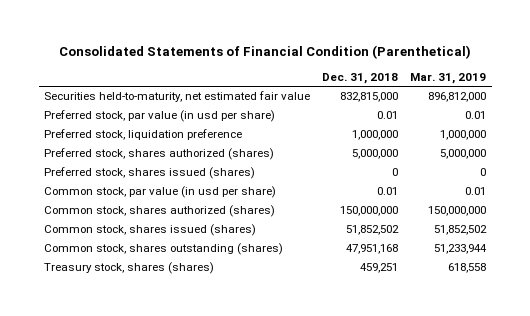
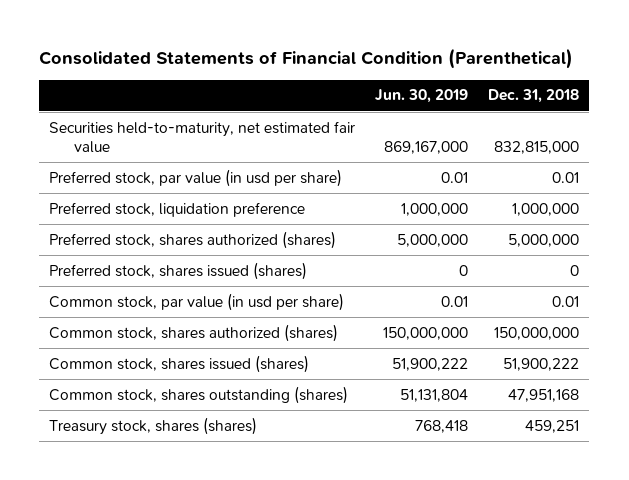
- | Dec. 31, 2018 | Mar. 31, 2019
+ | Jun. 30, 2019 | Dec. 31, 2018
- Common stock, shares issued (shares) | 51,852,502 | 51,852,502
+ Common stock, shares issued (shares) | 51,900,222 | 51,900,222

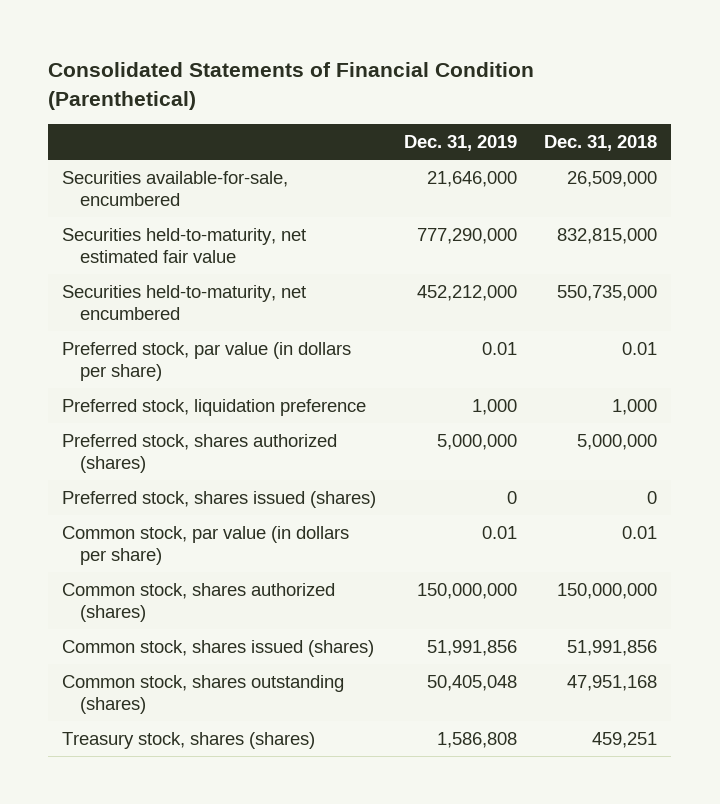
- | Jun. 30, 2019 | Dec. 31, 2018
+ | Dec. 31, 2019 | Dec. 31, 2018
+ Securities available-for-sale, encumbered | 21,646,000 | 26,509,000
- Preferred stock, par value (in usd per share) | 0.01 | 0.01
- Preferred stock, liquidation preference | 1,000,000 | 1,000,000
+ Securities held-to-maturity, net encumbered | 452,212,000 | 550,735,000
+ Preferred stock, par value (in dollars per share) | 0.01 | 0.01
+ Preferred stock, liquidation preference | 1,000 | 1,000
- Common stock, par value (in usd per share) | 0.01 | 0.01
+ Common stock, par value (in dollars per share) | 0.01 | 0.01
- Common stock, shares issued (shares) | 51,900,222 | 51,900,222
+ Common stock, shares issued (shares) | 51,991,856 | 51,991,856

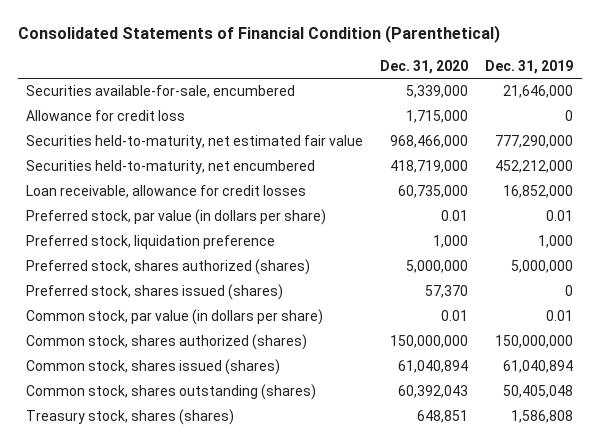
- | Dec. 31, 2019 | Dec. 31, 2018
+ | Dec. 31, 2020 | Dec. 31, 2019
+ Allowance for credit loss | 1,715,000 | 0
+ Loan receivable, allowance for credit losses | 60,735,000 | 16,852,000
- Common stock, shares issued (shares) | 51,991,856 | 51,991,856
+ Common stock, shares issued (shares) | 61,040,894 | 61,040,894

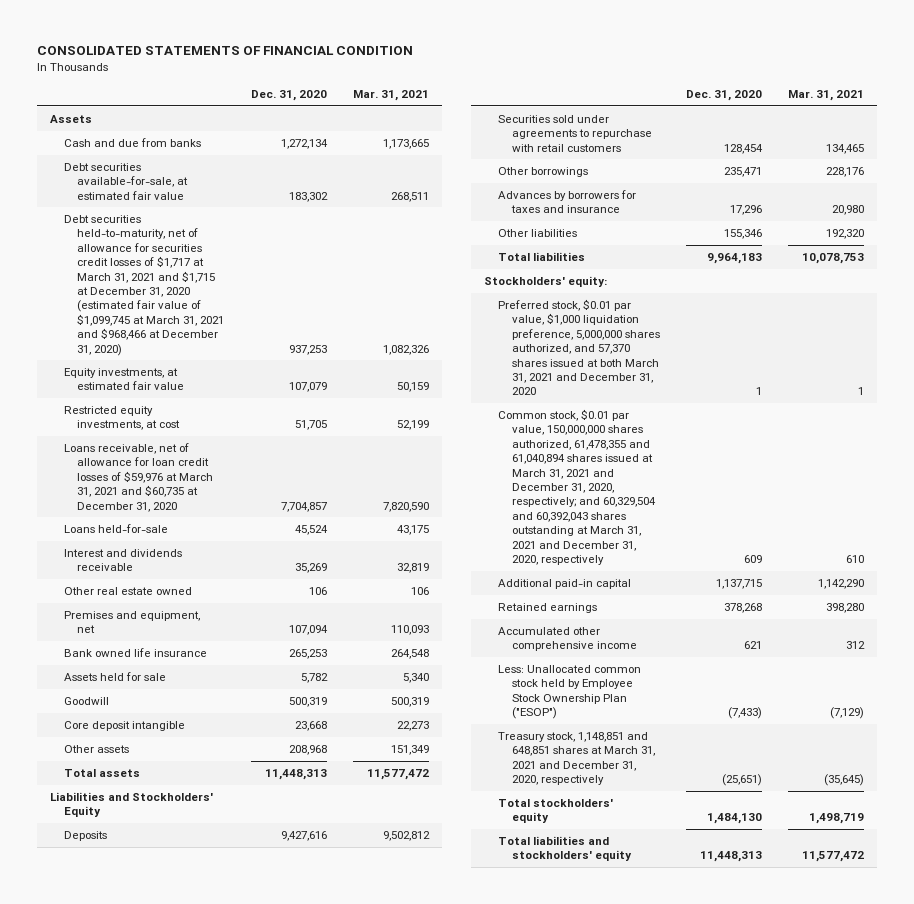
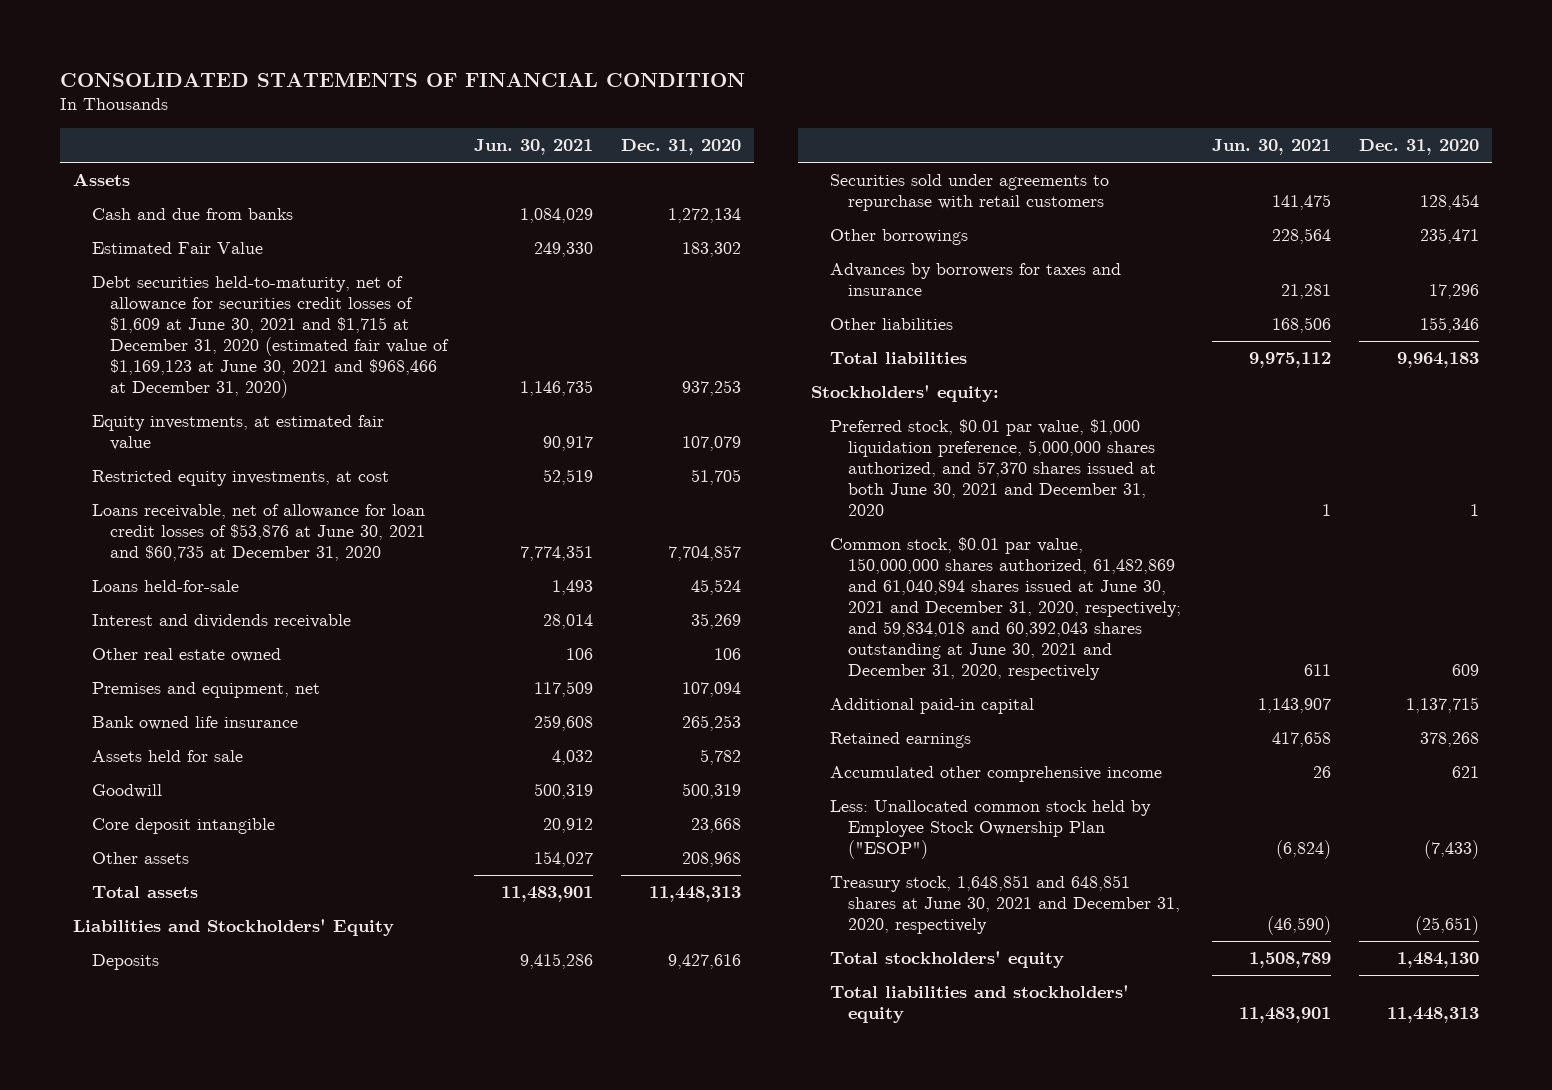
- | Dec. 31, 2020 | Mar. 31, 2021
+ | Jun. 30, 2021 | Dec. 31, 2020
- Debt securities available-for-sale, at estimated fair value | 183,302 | 268,511
- Debt securities held-to-maturity, net of allowance for securities credit losses of $1,717 at March 31, 2021 and $1,715 at December 31, 2020 (estimated fair value of $1,099,745 at March 31, 2021 and $968,466 at December 31, 2020) | 937,253 | 1,082,326
+ Estimated Fair Value | 249,330 | 183,302
+ Debt securities held-to-maturity, net of allowance for securities credit losses of $1,609 at June 30, 2021 and $1,715 at December 31, 2020 (estimated fair value of $1,169,123 at June 30, 2021 and $968,466 at December 31, 2020) | 1,146,735 | 937,253
- Loans receivable, net of allowance for loan credit losses of $59,976 at March 31, 2021 and $60,735 at December 31, 2020 | 7,704,857 | 7,820,590
+ Loans receivable, net of allowance for loan credit losses of $53,876 at June 30, 2021 and $60,735 at December 31, 2020 | 7,774,351 | 7,704,857
- Preferred stock, $0.01 par value, $1,000 liquidation preference, 5,000,000 shares authorized, and 57,370 shares issued at both March 31, 2021 and December 31, 2020 | 1 | 1
- Common stock, $0.01 par value, 150,000,000 shares authorized, 61,478,355 and 61,040,894 shares issued at March 31, 2021 and December 31, 2020, respectively; and 60,329,504 and 60,392,043 shares outstanding at March 31, 2021 and December 31, 2020, respectively | 609 | 610
+ Preferred stock, $0.01 par value, $1,000 liquidation preference, 5,000,000 shares authorized, and 57,370 shares issued at both June 30, 2021 and December 31, 2020 | 1 | 1
+ Common stock, $0.01 par value, 150,000,000 shares authorized, 61,482,869 and 61,040,894 shares issued at June 30, 2021 and December 31, 2020, respectively; and 59,834,018 and 60,392,043 shares outstanding at June 30, 2021 and December 31, 2020, respectively | 611 | 609
- Treasury stock, 1,148,851 and 648,851 shares at March 31, 2021 and December 31, 2020, respectively | (25,651) | (35,645)
+ Treasury stock, 1,648,851 and 648,851 shares at June 30, 2021 and December 31, 2020, respectively | (46,590) | (25,651)

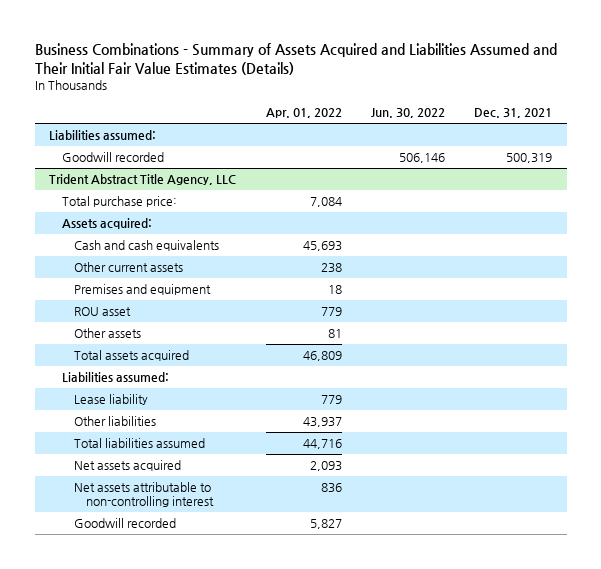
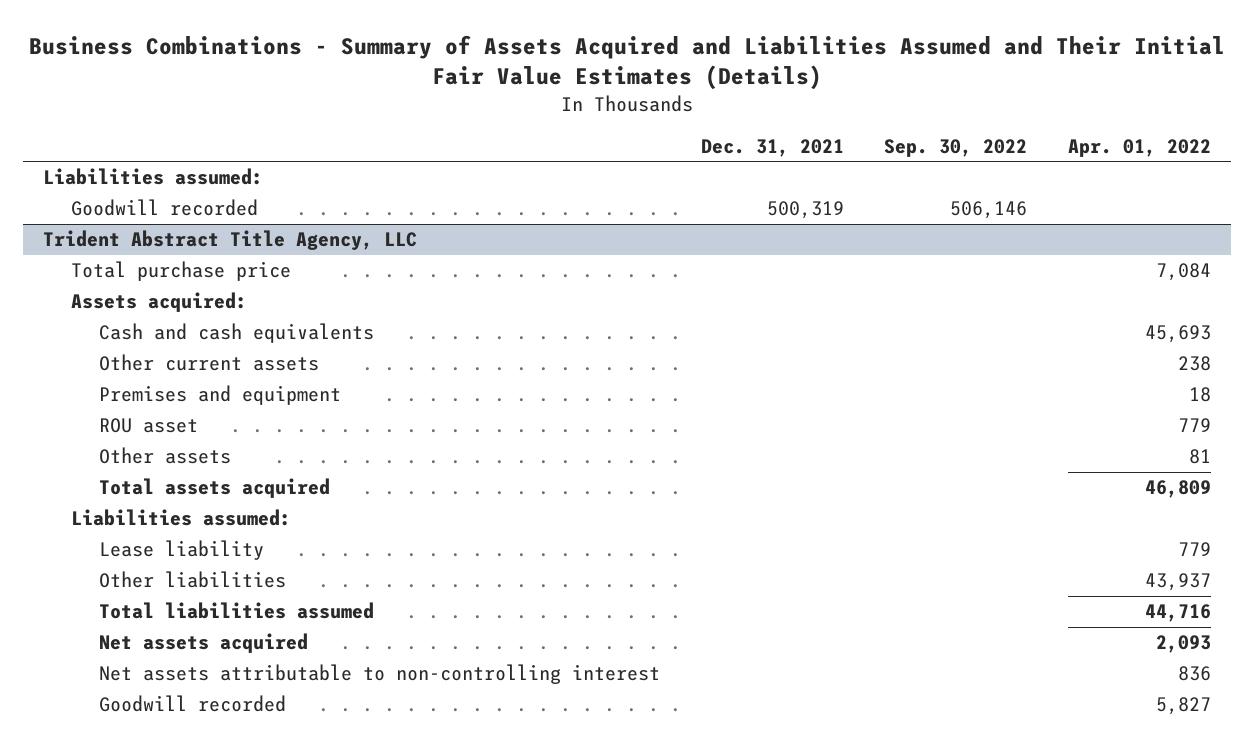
- | Apr. 01, 2022 | Jun. 30, 2022 | Dec. 31, 2021
+ | Dec. 31, 2021 | Sep. 30, 2022 | Apr. 01, 2022
@ Trident Abstract Title Agency, LLC
- Total purchase price: | 7,084 | |
+ Total purchase price | | | 7,084

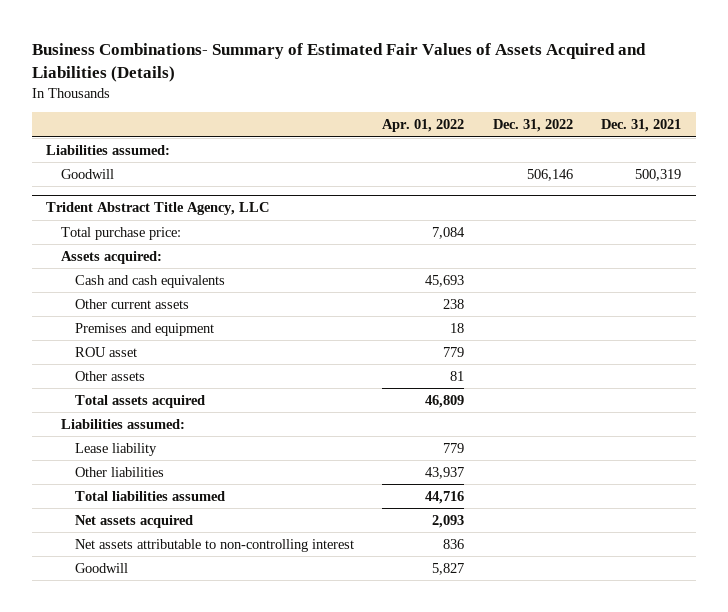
- Business Combinations - Summary of Assets Acquired and Liabilities Assumed and Their Initial Fair Value Estimates (Details)
+ Business Combinations- Summary of Estimated Fair Values of Assets Acquired and Liabilities (Details)
- | Dec. 31, 2021 | Sep. 30, 2022 | Apr. 01, 2022
+ | Apr. 01, 2022 | Dec. 31, 2022 | Dec. 31, 2021
- Goodwill recorded | 500,319 | 506,146 |
+ Goodwill | | 506,146 | 500,319
@ Trident Abstract Title Agency, LLC
- Total purchase price | | | 7,084
+ Total purchase price: | 7,084 | |
- Goodwill recorded | | | 5,827
+ Goodwill | 5,827 | |

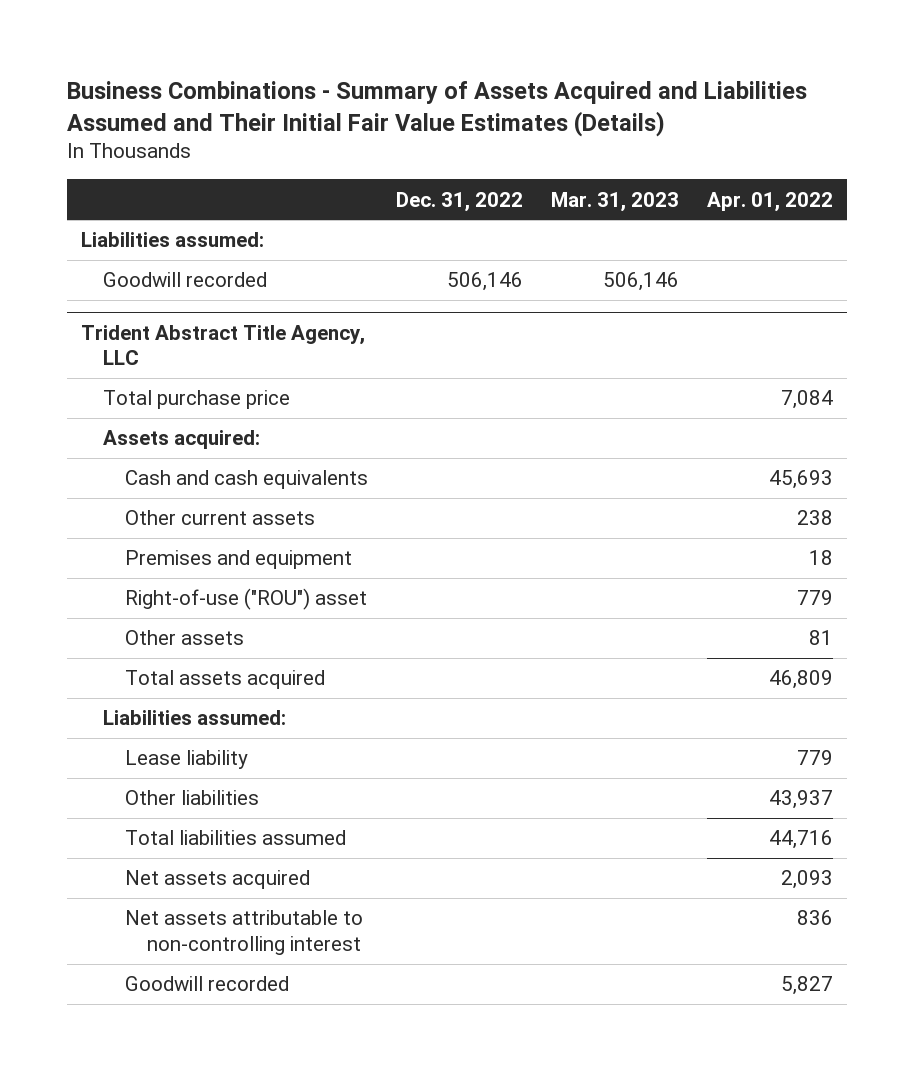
- Business Combinations- Summary of Estimated Fair Values of Assets Acquired and Liabilities (Details)
+ Business Combinations - Summary of Assets Acquired and Liabilities Assumed and Their Initial Fair Value Estimates (Details)
- | Apr. 01, 2022 | Dec. 31, 2022 | Dec. 31, 2021
+ | Dec. 31, 2022 | Mar. 31, 2023 | Apr. 01, 2022
- Goodwill | | 506,146 | 500,319
+ Goodwill recorded | 506,146 | 506,146 |
@ Trident Abstract Title Agency, LLC
- Total purchase price: | 7,084 | |
+ Total purchase price | | | 7,084
- ROU asset | 779 | |
+ Right-of-use ("ROU") asset | | | 779
- Goodwill | 5,827 | |
+ Goodwill recorded | | | 5,827

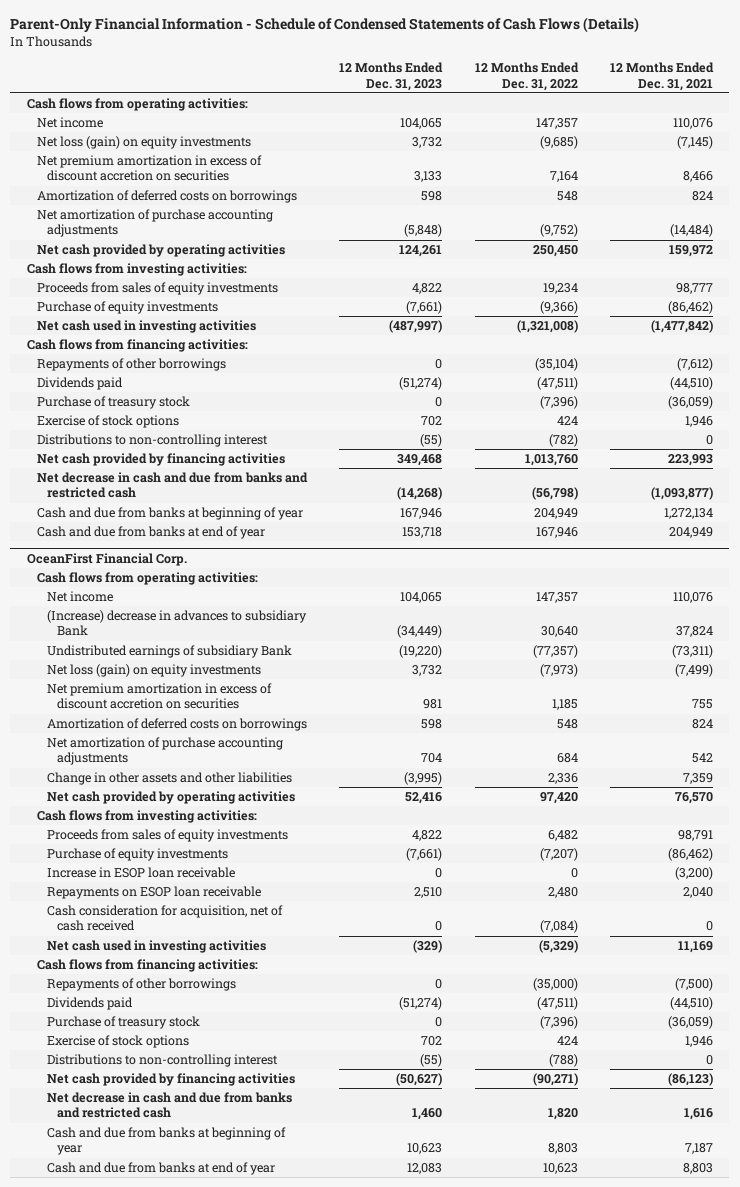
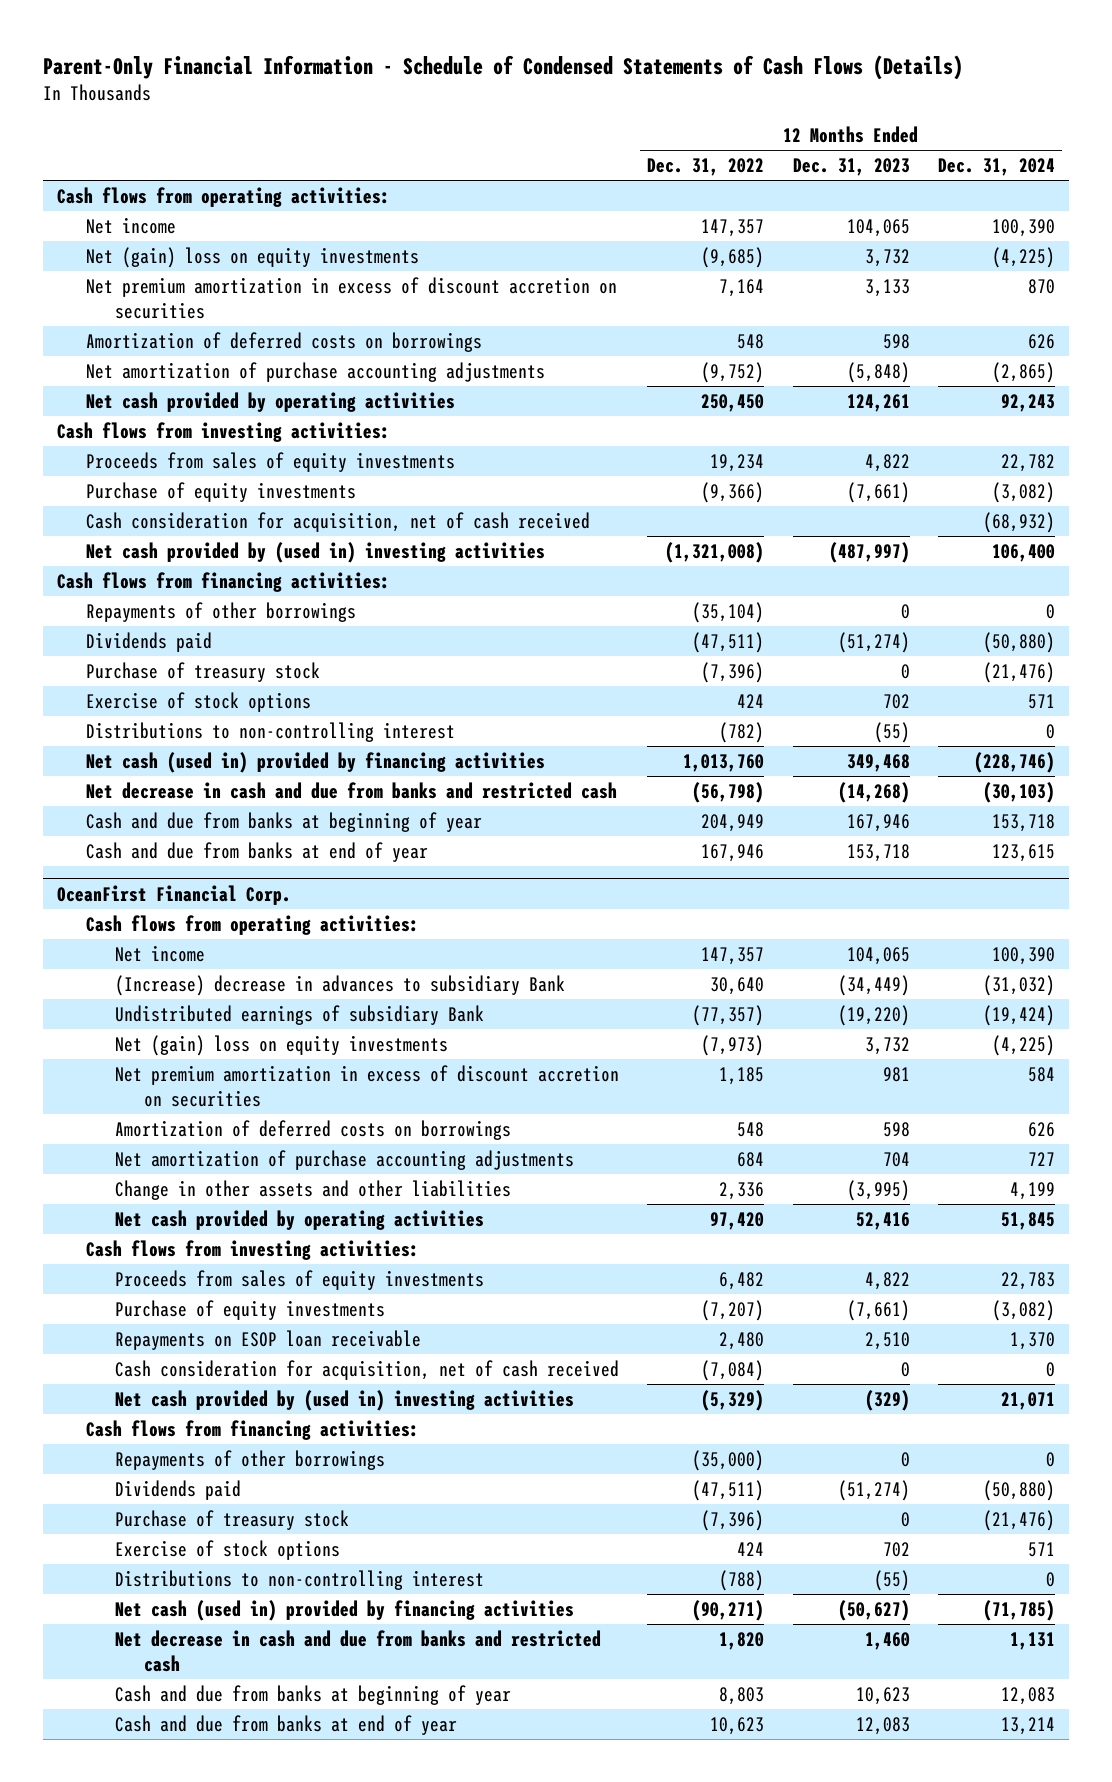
- | 12 Months Ended Dec. 31, 2023 | 12 Months Ended Dec. 31, 2022 | 12 Months Ended Dec. 31, 2021
+ | 12 Months Ended Dec. 31, 2022 | 12 Months Ended Dec. 31, 2023 | 12 Months Ended Dec. 31, 2024
- Net loss (gain) on equity investments | 3,732 | (9,685) | (7,145)
+ Net (gain) loss on equity investments | (9,685) | 3,732 | (4,225)
- Net cash used in investing activities | (487,997) | (1,321,008) | (1,477,842)
+ Cash consideration for acquisition, net of cash received | | | (68,932)
+ Net cash provided by (used in) investing activities | (1,321,008) | (487,997) | 106,400
- Net cash provided by financing activities | 349,468 | 1,013,760 | 223,993
+ Net cash (used in) provided by financing activities | 1,013,760 | 349,468 | (228,746)
@ OceanFirst Financial Corp.
- Net loss (gain) on equity investments | 3,732 | (7,973) | (7,499)
+ Net (gain) loss on equity investments | (7,973) | 3,732 | (4,225)
- Increase in ESOP loan receivable | 0 | 0 | (3,200)
- Net cash used in investing activities | (329) | (5,329) | 11,169
+ Net cash provided by (used in) investing activities | (5,329) | (329) | 21,071
- Net cash provided by financing activities | (50,627) | (90,271) | (86,123)
+ Net cash (used in) provided by financing activities | (90,271) | (50,627) | (71,785)

